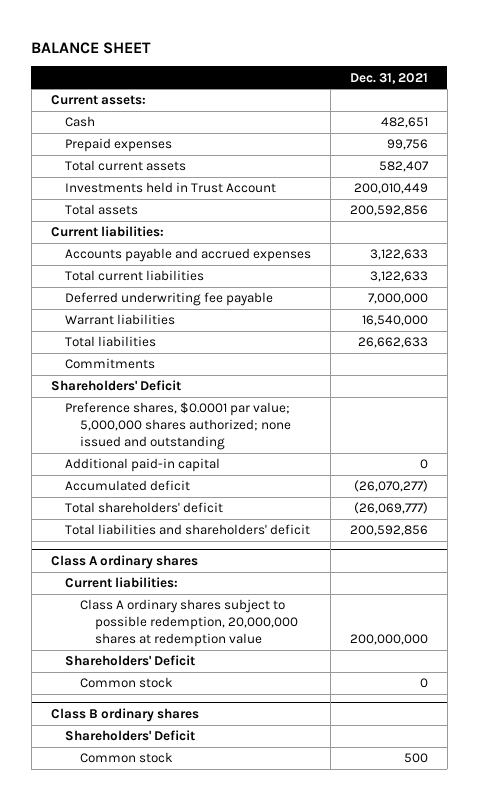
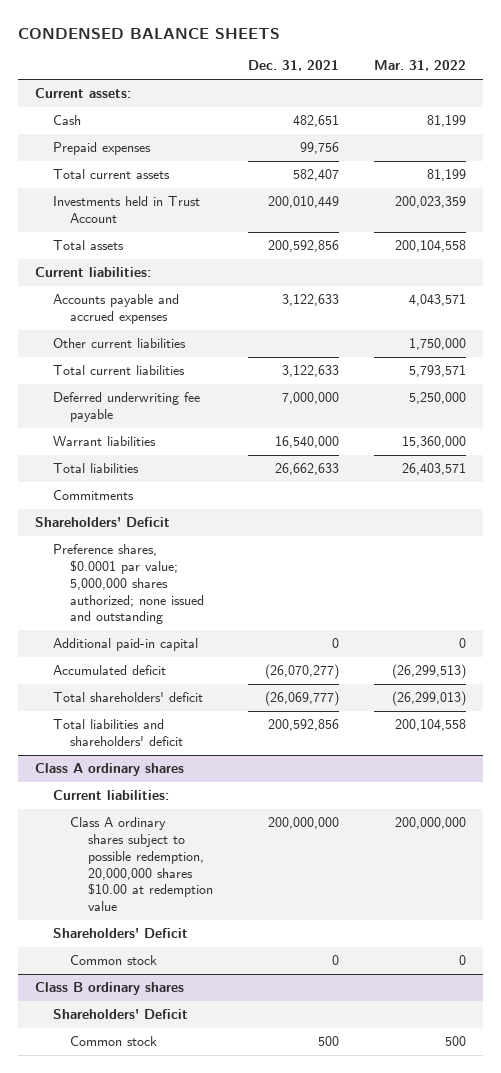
- BALANCE SHEET
+ CONDENSED BALANCE SHEETS
- | Dec. 31, 2021
+ | Dec. 31, 2021 | Mar. 31, 2022
+ Other current liabilities | | 1,750,000
@ Class A ordinary shares
- Class A ordinary shares subject to possible redemption, 20,000,000 shares at redemption value | 200,000,000
+ Class A ordinary shares subject to possible redemption, 20,000,000 shares $10.00 at redemption value | 200,000,000 | 200,000,000

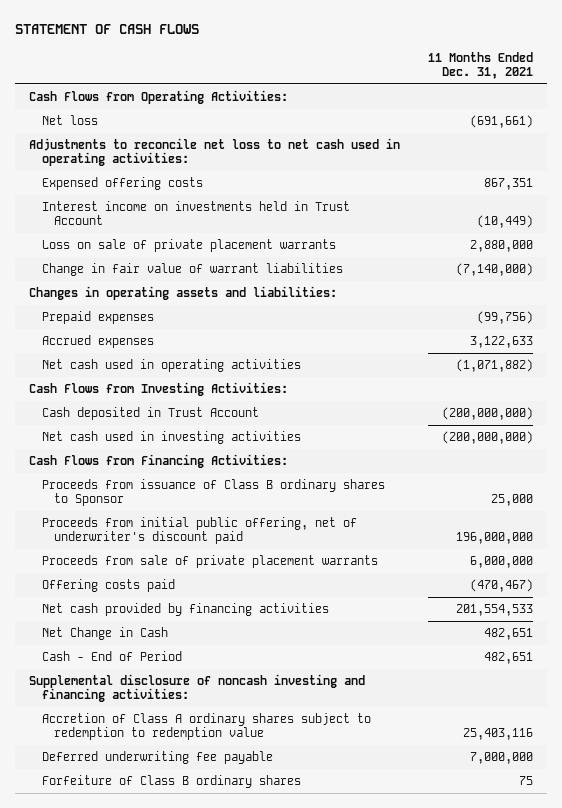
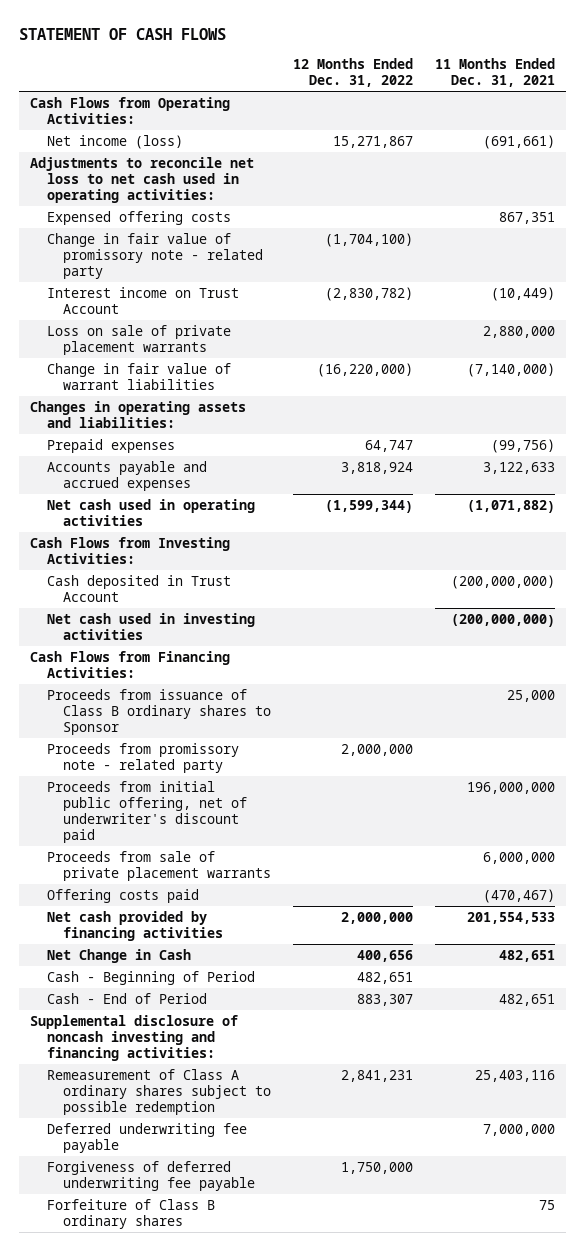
- | 11 Months Ended Dec. 31, 2021
+ | 12 Months Ended Dec. 31, 2022 | 11 Months Ended Dec. 31, 2021
- Net loss | (691,661)
+ Net income (loss) | 15,271,867 | (691,661)
- Interest income on investments held in Trust Account | (10,449)
+ Change in fair value of promissory note - related party | (1,704,100) |
+ Interest income on Trust Account | (2,830,782) | (10,449)
- Accrued expenses | 3,122,633
+ Accounts payable and accrued expenses | 3,818,924 | 3,122,633
+ Proceeds from promissory note - related party | 2,000,000 |
+ Cash - Beginning of Period | 482,651 |
- Accretion of Class A ordinary shares subject to redemption to redemption value | 25,403,116
+ Remeasurement of Class A ordinary shares subject to possible redemption | 2,841,231 | 25,403,116
+ Forgiveness of deferred underwriting fee payable | 1,750,000 |

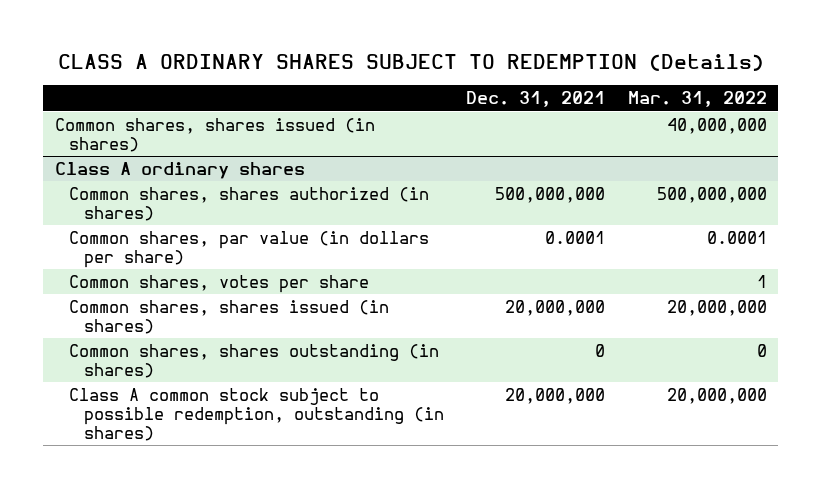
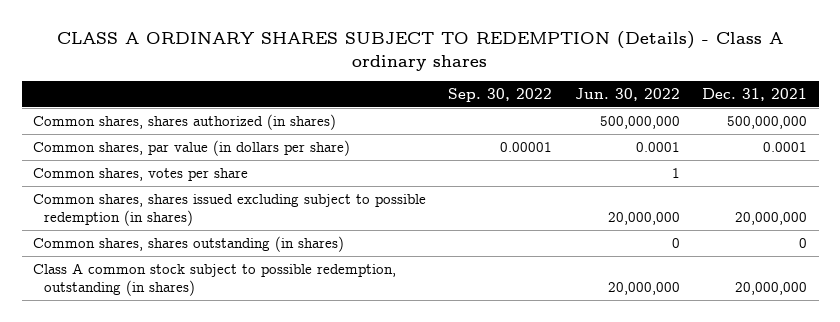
- CLASS A ORDINARY SHARES SUBJECT TO REDEMPTION (Details)
+ CLASS A ORDINARY SHARES SUBJECT TO REDEMPTION (Details) - Class A ordinary shares
- | Dec. 31, 2021 | Mar. 31, 2022
+ | Sep. 30, 2022 | Jun. 30, 2022 | Dec. 31, 2021
- Common shares, shares issued (in shares) | | 40,000,000
- Class A ordinary shares
- Common shares, shares issued (in shares) | 20,000,000 | 20,000,000
+ Common shares, shares issued excluding subject to possible redemption (in shares) | | 20,000,000 | 20,000,000

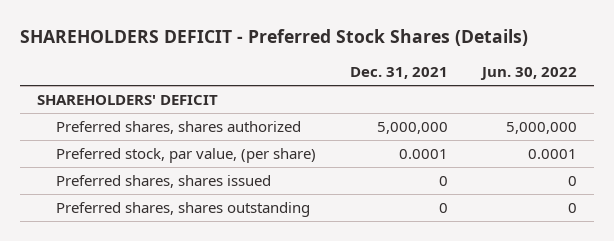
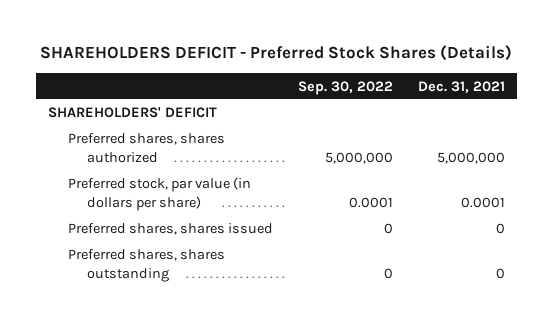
- | Dec. 31, 2021 | Jun. 30, 2022
+ | Sep. 30, 2022 | Dec. 31, 2021
- Preferred stock, par value, (per share) | 0.0001 | 0.0001
+ Preferred stock, par value (in dollars per share) | 0.0001 | 0.0001

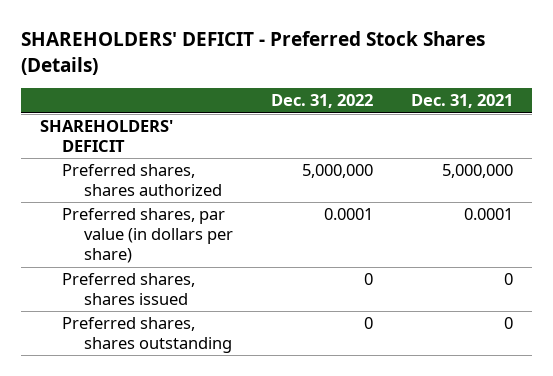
- SHAREHOLDERS DEFICIT - Preferred Stock Shares (Details)
+ SHAREHOLDERS' DEFICIT - Preferred Stock Shares (Details)
- | Sep. 30, 2022 | Dec. 31, 2021
+ | Dec. 31, 2022 | Dec. 31, 2021
- Preferred stock, par value (in dollars per share) | 0.0001 | 0.0001
+ Preferred shares, par value (in dollars per share) | 0.0001 | 0.0001

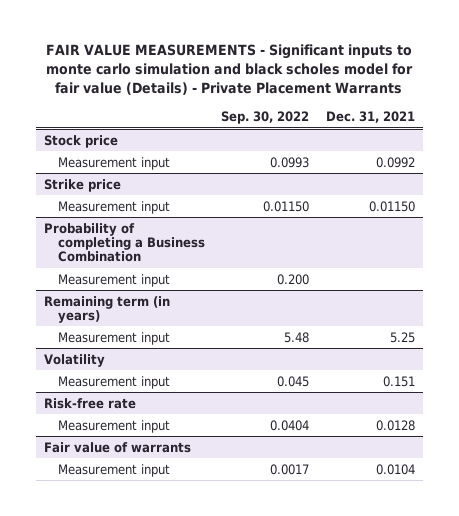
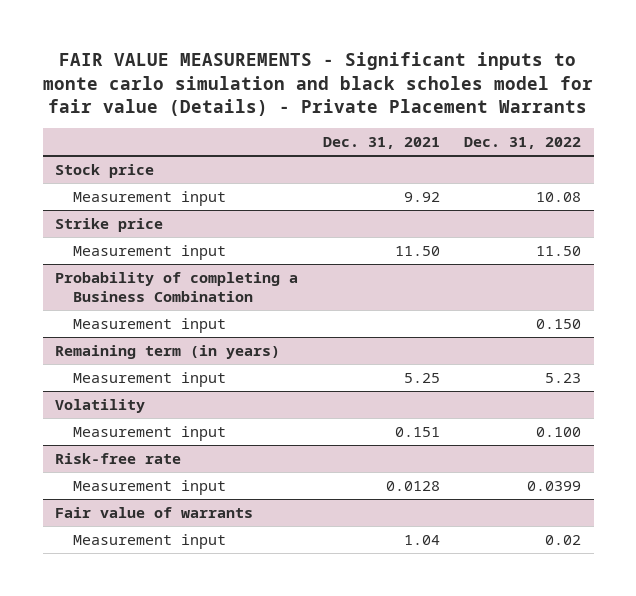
- | Sep. 30, 2022 | Dec. 31, 2021
+ | Dec. 31, 2021 | Dec. 31, 2022
@ Stock price
- Measurement input | 0.0993 | 0.0992
+ Measurement input | 9.92 | 10.08
@ Strike price
- Measurement input | 0.01150 | 0.01150
+ Measurement input | 11.50 | 11.50
@ Fair value of warrants
- Measurement input | 0.0017 | 0.0104
+ Measurement input | 1.04 | 0.02

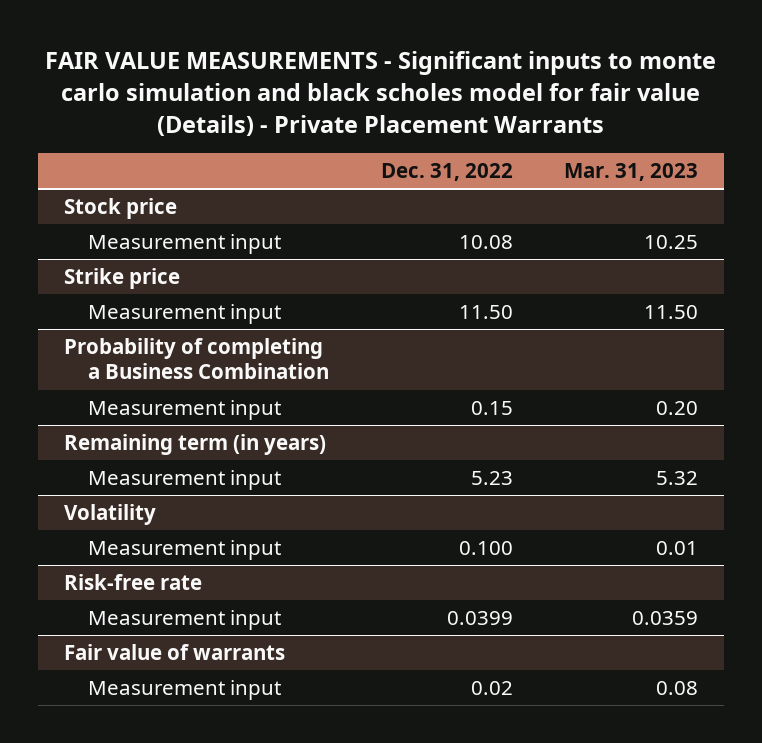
- | Dec. 31, 2021 | Dec. 31, 2022
+ | Dec. 31, 2022 | Mar. 31, 2023
@ Probability of completing a Business Combination
- Measurement input | | 0.150
+ Measurement input | 0.15 | 0.20

